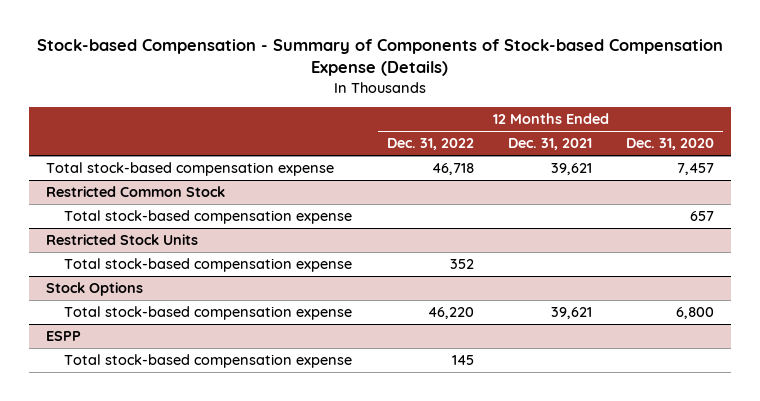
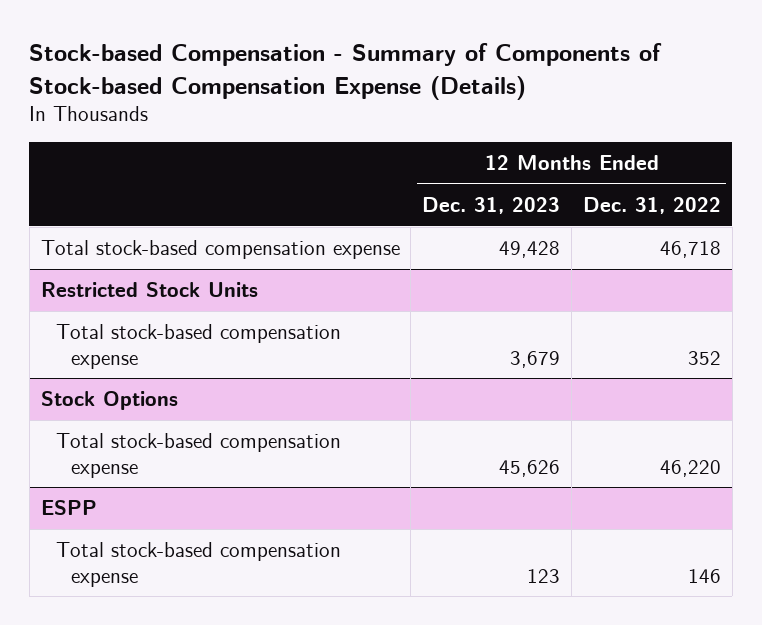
- | 12 Months Ended Dec. 31, 2022 | 12 Months Ended Dec. 31, 2021 | 12 Months Ended Dec. 31, 2020
+ | 12 Months Ended Dec. 31, 2023 | 12 Months Ended Dec. 31, 2022
- Restricted Common Stock
- Total stock-based compensation expense | | | 657
@ ESPP
- Total stock-based compensation expense | 145 | |
+ Total stock-based compensation expense | 123 | 146

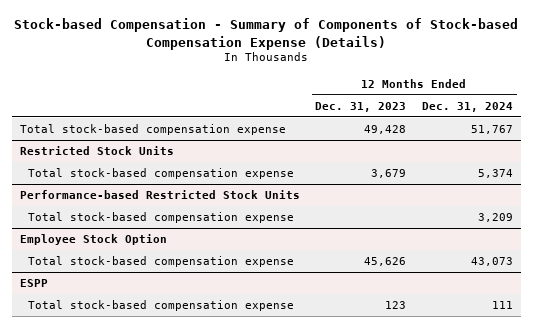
- | 12 Months Ended Dec. 31, 2023 | 12 Months Ended Dec. 31, 2022
+ | 12 Months Ended Dec. 31, 2023 | 12 Months Ended Dec. 31, 2024
- Stock Options
+ Performance-based Restricted Stock Units
+ Total stock-based compensation expense | | 3,209
+ Employee Stock Option

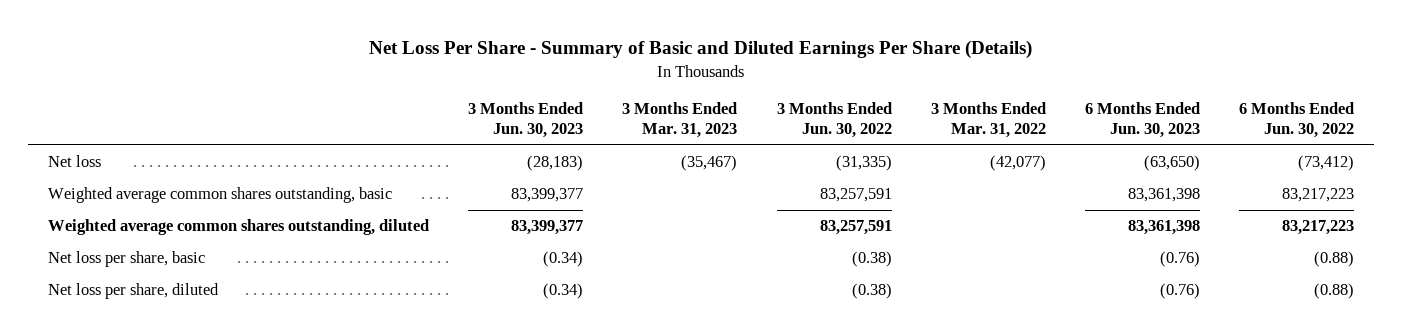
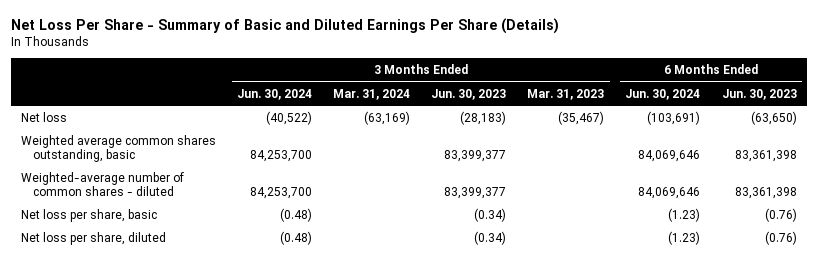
- | 3 Months Ended Jun. 30, 2023 | 3 Months Ended Mar. 31, 2023 | 3 Months Ended Jun. 30, 2022 | 3 Months Ended Mar. 31, 2022 | 6 Months Ended Jun. 30, 2023 | 6 Months Ended Jun. 30, 2022
+ | 3 Months Ended Jun. 30, 2024 | 3 Months Ended Mar. 31, 2024 | 3 Months Ended Jun. 30, 2023 | 3 Months Ended Mar. 31, 2023 | 6 Months Ended Jun. 30, 2024 | 6 Months Ended Jun. 30, 2023
- Weighted average common shares outstanding, diluted | 83,399,377 | | 83,257,591 | | 83,361,398 | 83,217,223
+ Weighted-average number of common shares - diluted | 84,253,700 | | 83,399,377 | | 84,069,646 | 83,361,398

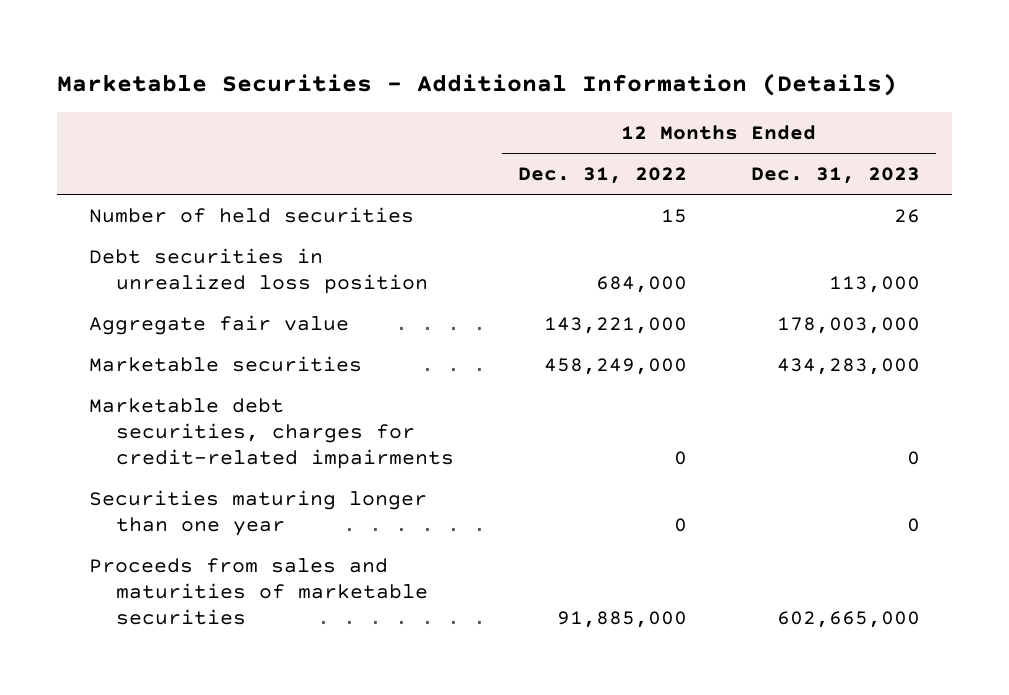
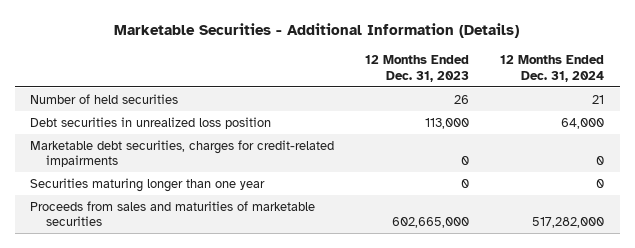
- | 12 Months Ended Dec. 31, 2022 | 12 Months Ended Dec. 31, 2023
+ | 12 Months Ended Dec. 31, 2023 | 12 Months Ended Dec. 31, 2024
- Aggregate fair value | 143,221,000 | 178,003,000
- Marketable securities | 458,249,000 | 434,283,000

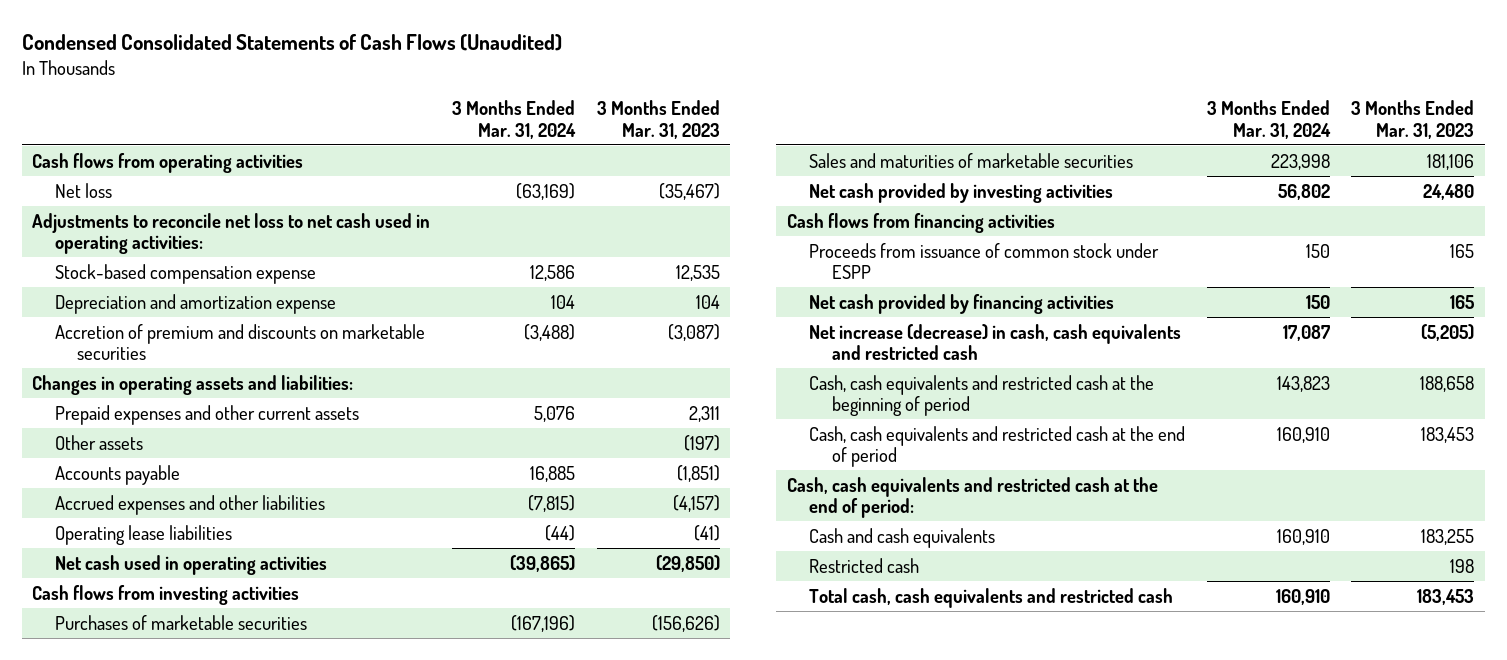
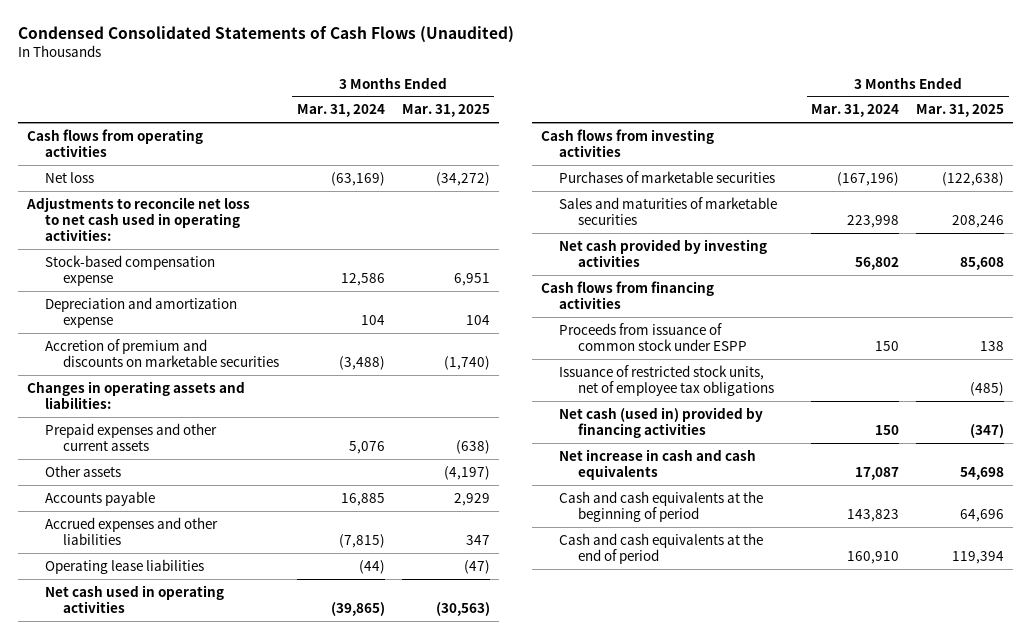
- | 3 Months Ended Mar. 31, 2024 | 3 Months Ended Mar. 31, 2023
+ | 3 Months Ended Mar. 31, 2024 | 3 Months Ended Mar. 31, 2025
- Net cash provided by financing activities | 150 | 165
- Net increase (decrease) in cash, cash equivalents and restricted cash | 17,087 | (5,205)
- Cash, cash equivalents and restricted cash at the beginning of period | 143,823 | 188,658
- Cash, cash equivalents and restricted cash at the end of period | 160,910 | 183,453
- Cash, cash equivalents and restricted cash at the end of period:
- Cash and cash equivalents | 160,910 | 183,255
- Restricted cash | | 198
- Total cash, cash equivalents and restricted cash | 160,910 | 183,453
+ Issuance of restricted stock units, net of employee tax obligations | | (485)
+ Net cash (used in) provided by financing activities | 150 | (347)
+ Net increase in cash and cash equivalents | 17,087 | 54,698
+ Cash and cash equivalents at the beginning of period | 143,823 | 64,696
+ Cash and cash equivalents at the end of period | 160,910 | 119,394

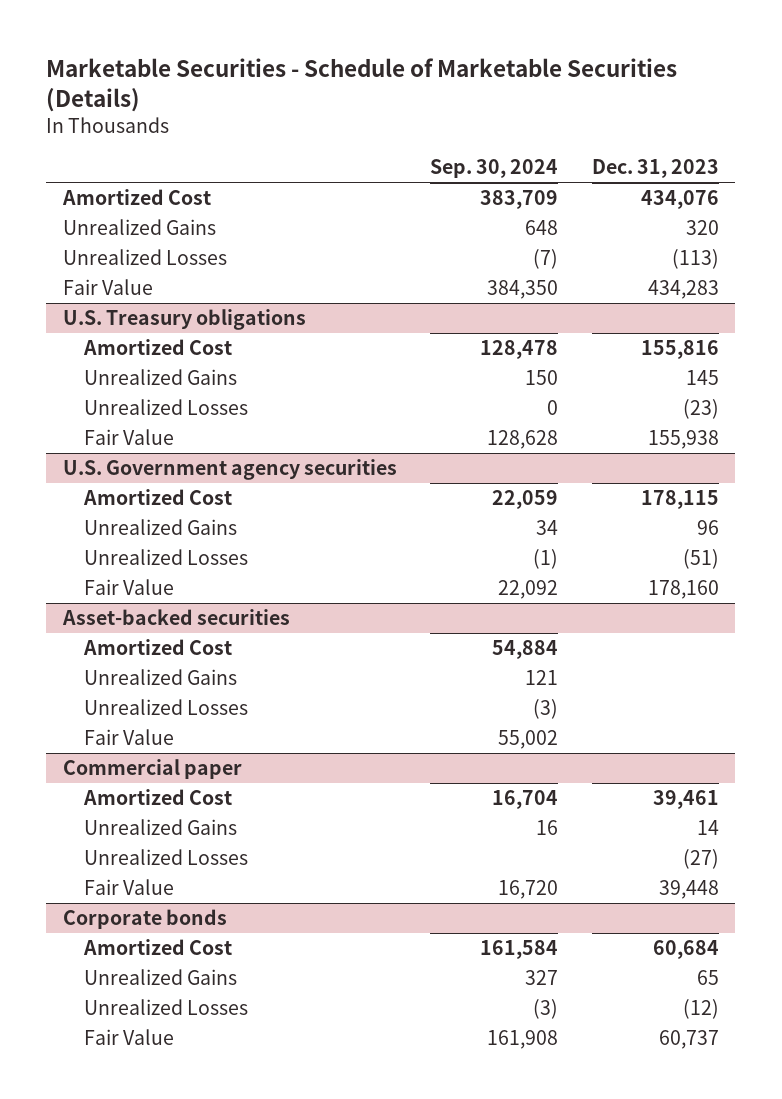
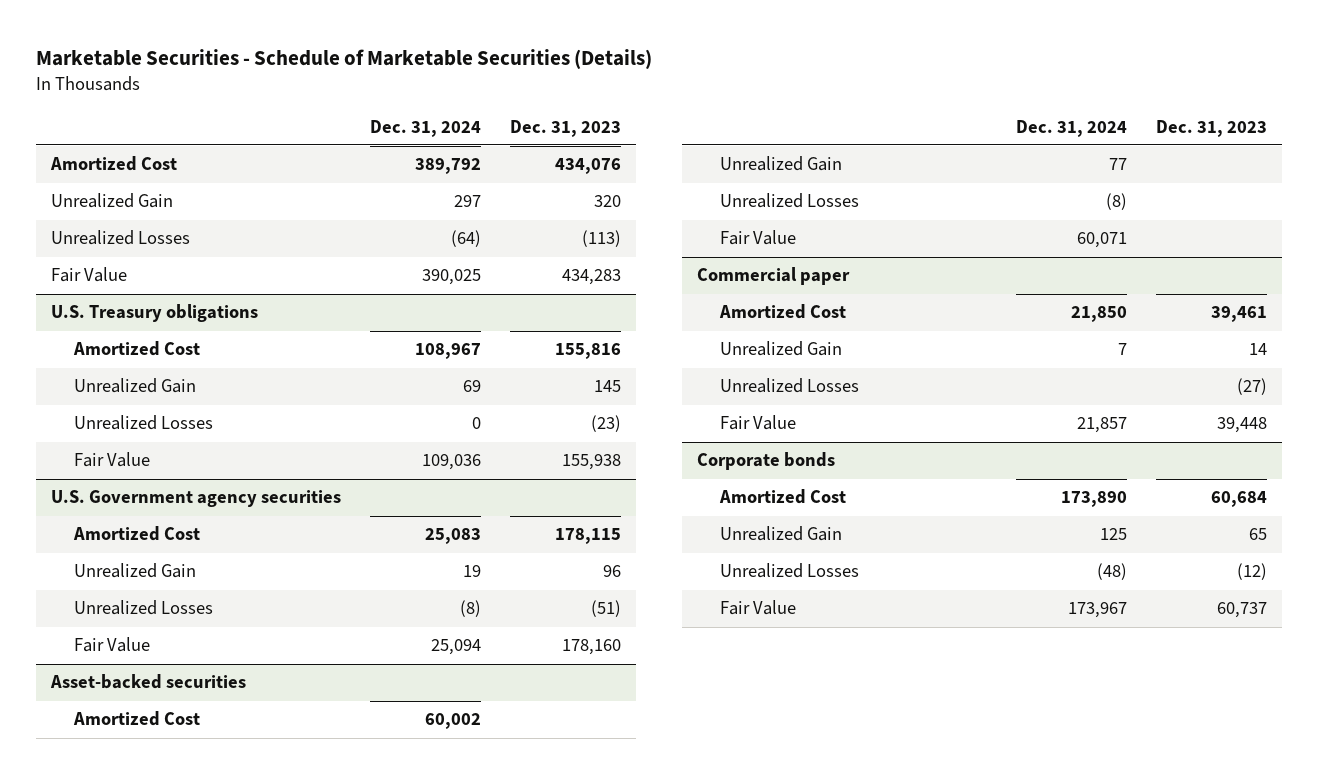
- | Sep. 30, 2024 | Dec. 31, 2023
+ | Dec. 31, 2024 | Dec. 31, 2023
- Unrealized Gains | 648 | 320
+ Unrealized Gain | 297 | 320
@ U.S. Treasury obligations
- Unrealized Gains | 150 | 145
+ Unrealized Gain | 69 | 145
@ U.S. Government agency securities
- Unrealized Gains | 34 | 96
+ Unrealized Gain | 19 | 96
@ Asset-backed securities
- Unrealized Gains | 121 |
+ Unrealized Gain | 77 |
@ Commercial paper
- Unrealized Gains | 16 | 14
+ Unrealized Gain | 7 | 14
@ Corporate bonds
- Unrealized Gains | 327 | 65
+ Unrealized Gain | 125 | 65

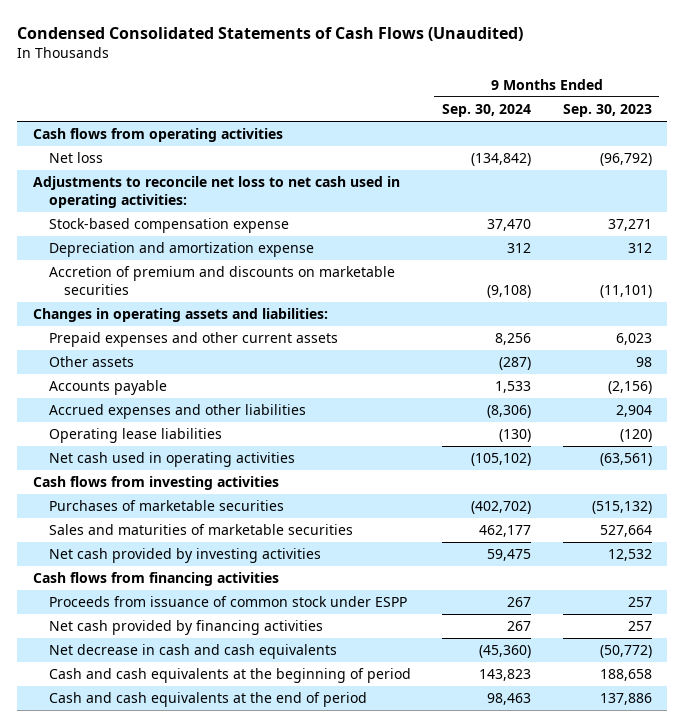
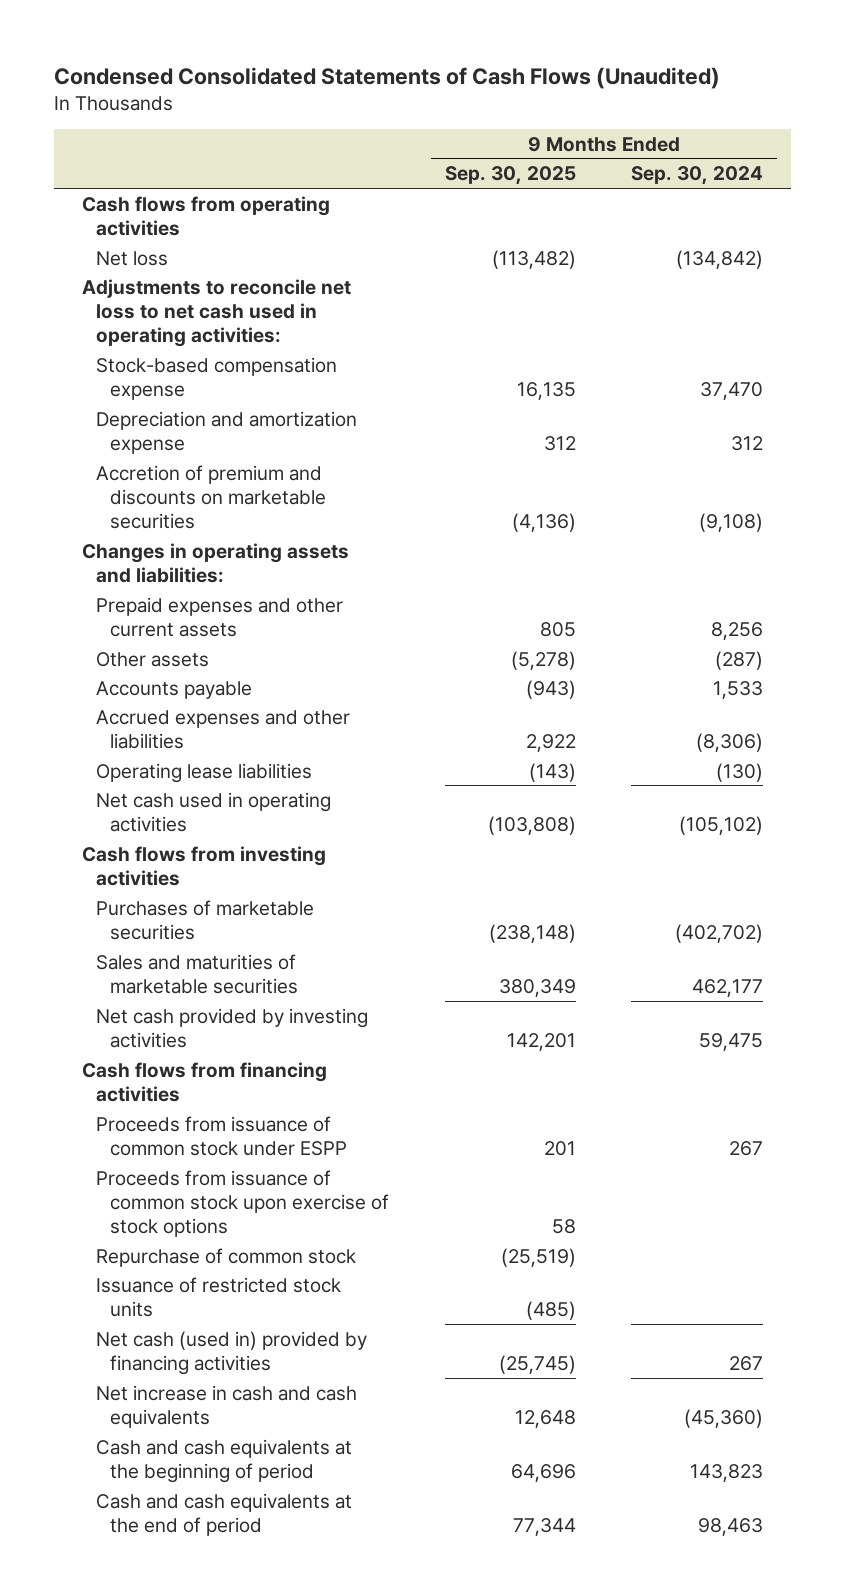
- | 9 Months Ended Sep. 30, 2024 | 9 Months Ended Sep. 30, 2023
+ | 9 Months Ended Sep. 30, 2025 | 9 Months Ended Sep. 30, 2024
- Net cash provided by financing activities | 267 | 257
- Net decrease in cash and cash equivalents | (45,360) | (50,772)
+ Proceeds from issuance of common stock upon exercise of stock options | 58 |
+ Repurchase of common stock | (25,519) |
+ Issuance of restricted stock units | (485) |
+ Net cash (used in) provided by financing activities | (25,745) | 267
+ Net increase in cash and cash equivalents | 12,648 | (45,360)

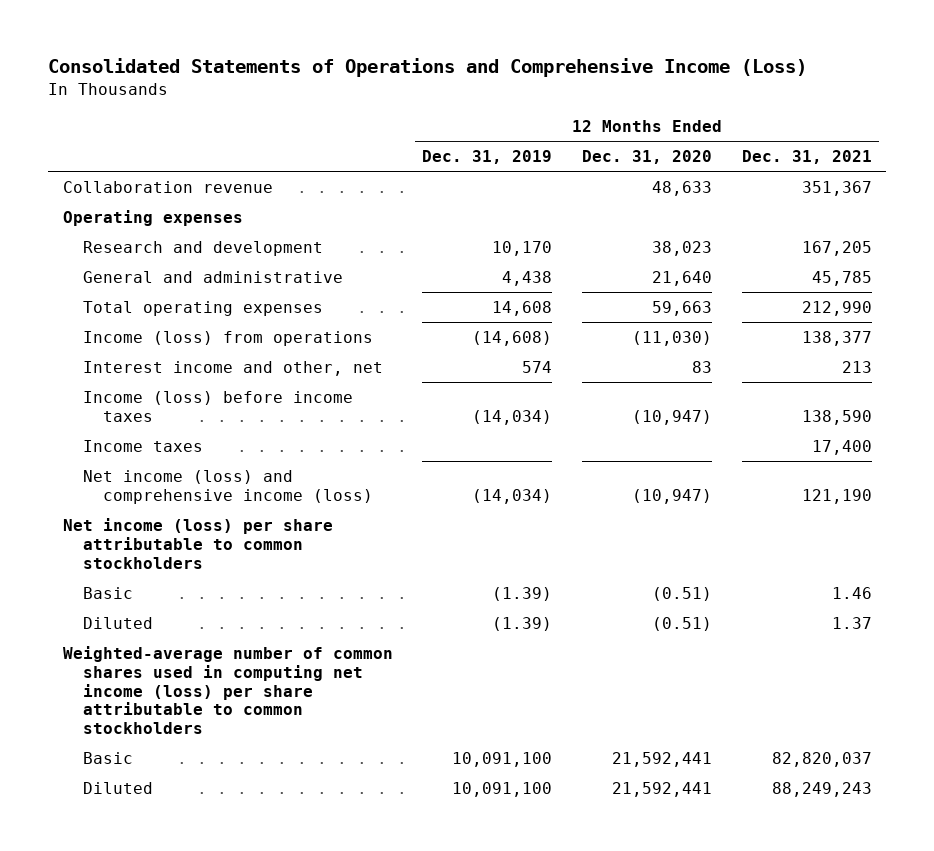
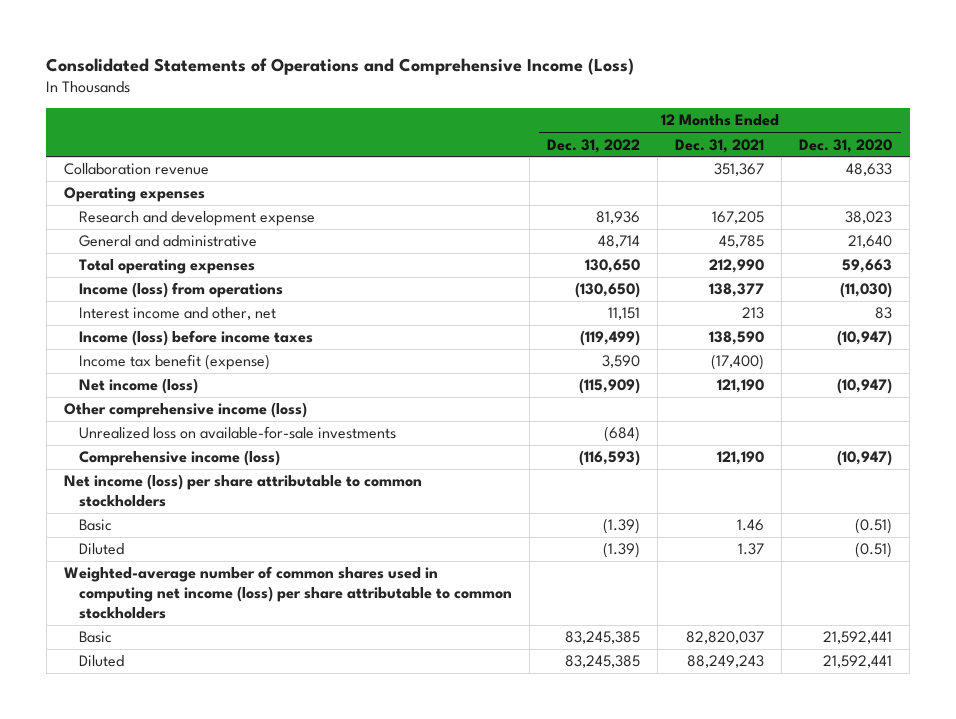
- | 12 Months Ended Dec. 31, 2019 | 12 Months Ended Dec. 31, 2020 | 12 Months Ended Dec. 31, 2021
+ | 12 Months Ended Dec. 31, 2022 | 12 Months Ended Dec. 31, 2021 | 12 Months Ended Dec. 31, 2020
- Research and development | 10,170 | 38,023 | 167,205
+ Research and development expense | 81,936 | 167,205 | 38,023
- Income taxes | | | 17,400
- Net income (loss) and comprehensive income (loss) | (14,034) | (10,947) | 121,190
+ Income tax benefit (expense) | 3,590 | (17,400) |
+ Net income (loss) | (115,909) | 121,190 | (10,947)
+ Other comprehensive income (loss)
+ Unrealized loss on available-for-sale investments | (684) | |
+ Comprehensive income (loss) | (116,593) | 121,190 | (10,947)

